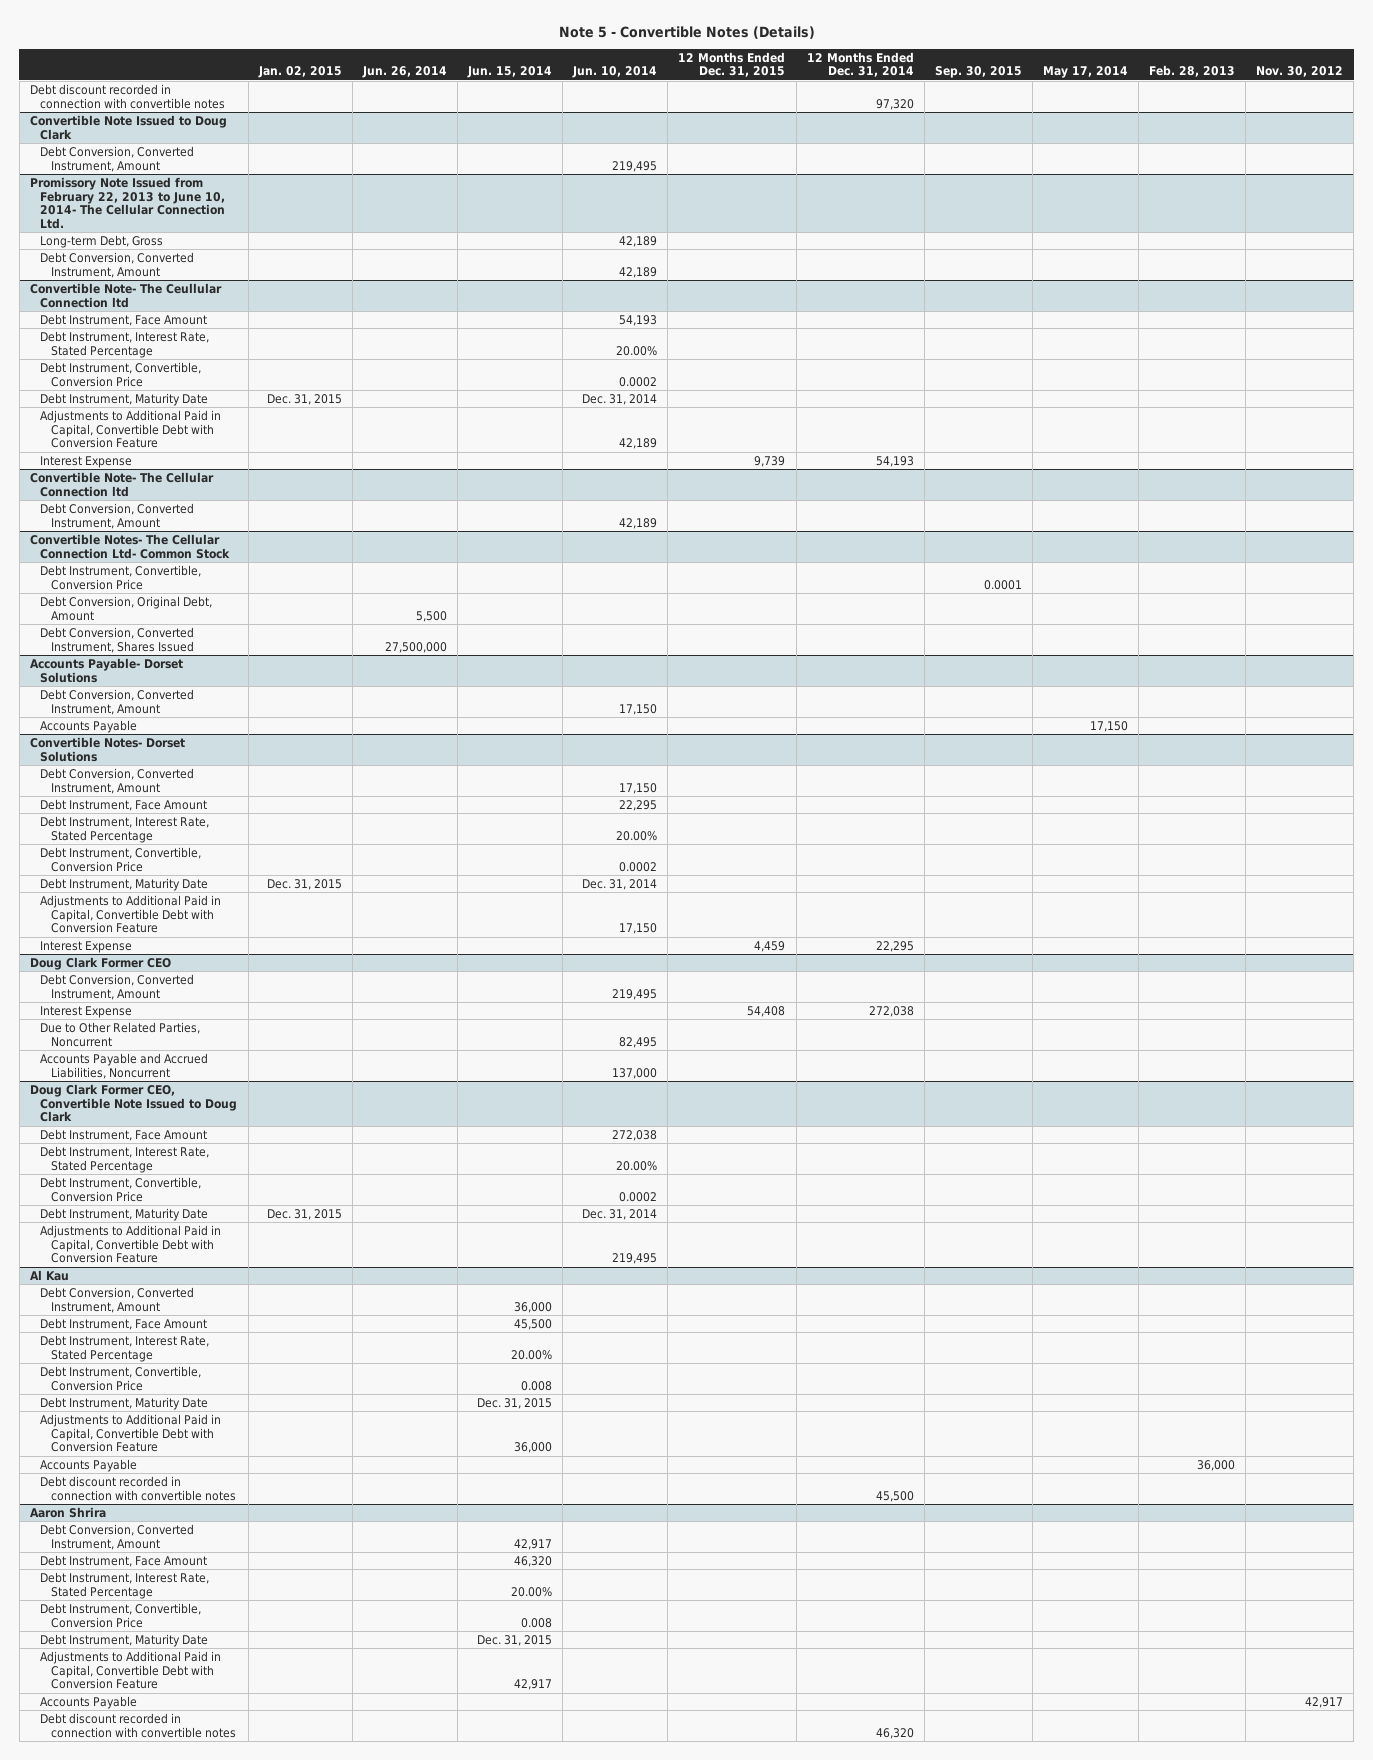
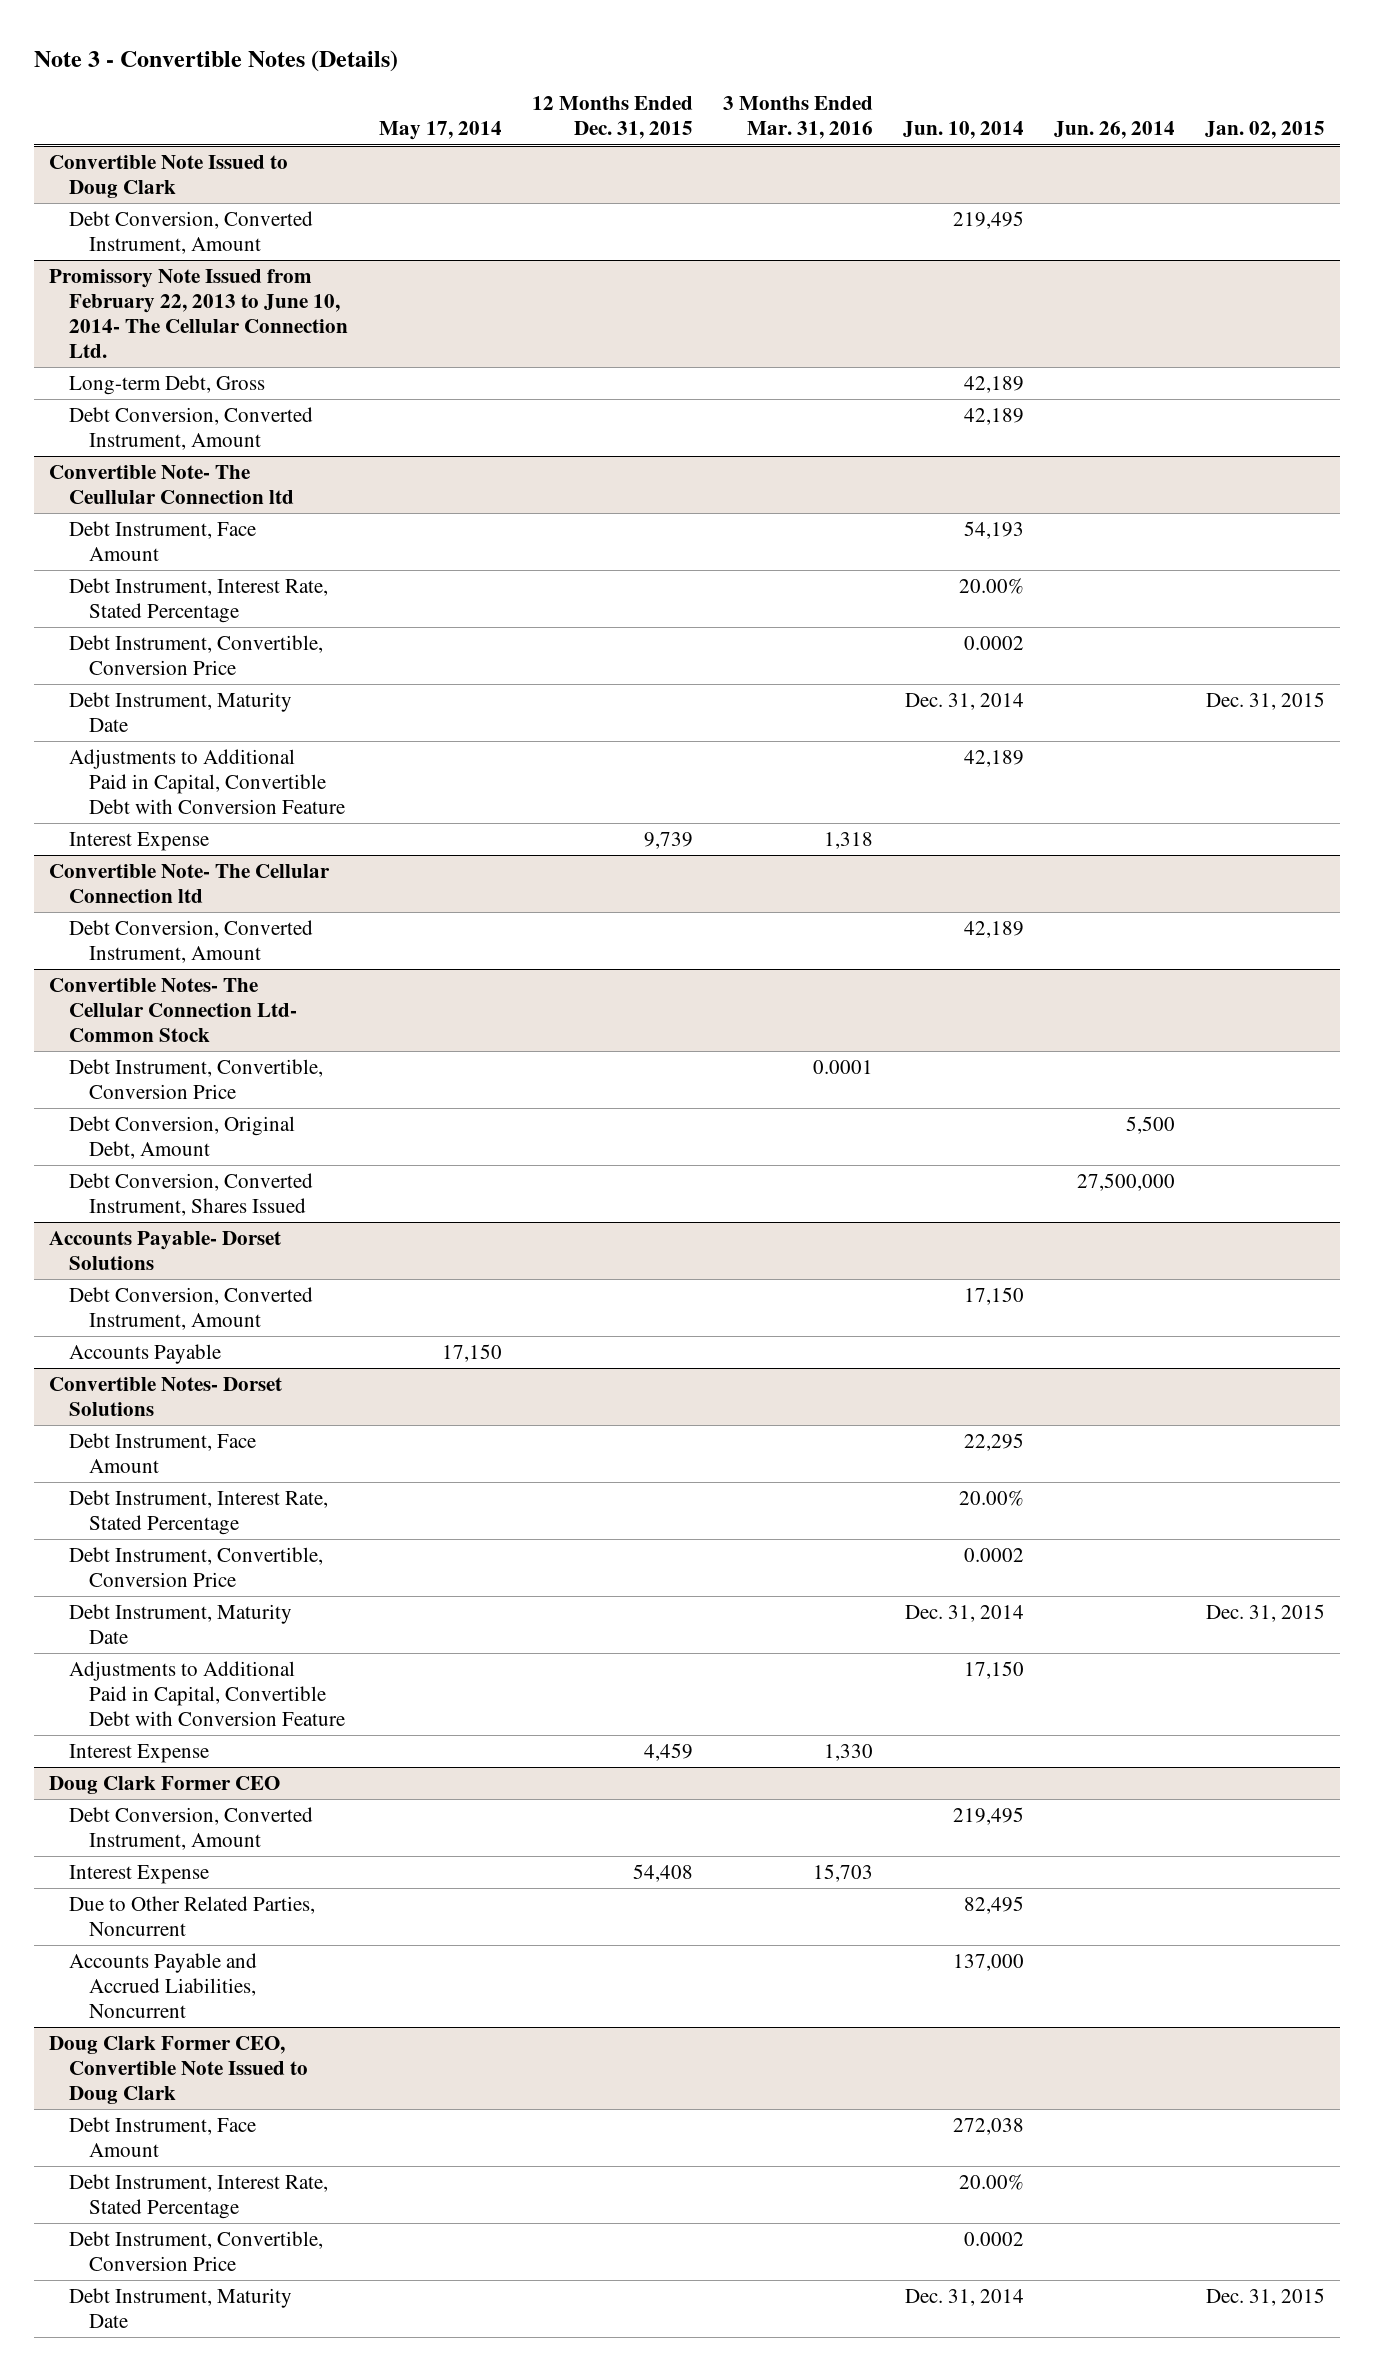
- Note 5 - Convertible Notes (Details)
+ Note 3 - Convertible Notes (Details)
- | Jan. 02, 2015 | Jun. 26, 2014 | Jun. 15, 2014 | Jun. 10, 2014 | 12 Months Ended Dec. 31, 2015 | 12 Months Ended Dec. 31, 2014 | Sep. 30, 2015 | May 17, 2014 | Feb. 28, 2013 | Nov. 30, 2012
+ | May 17, 2014 | 12 Months Ended Dec. 31, 2015 | 3 Months Ended Mar. 31, 2016 | Jun. 10, 2014 | Jun. 26, 2014 | Jan. 02, 2015
- Debt discount recorded in connection with convertible notes | | | | | | 97,320 | | | |
@ Convertible Notes- Dorset Solutions
- Debt Conversion, Converted Instrument, Amount | | | | 17,150 | | | | | |
@ Doug Clark Former CEO, Convertible Note Issued to Doug Clark
- Adjustments to Additional Paid in Capital, Convertible Debt with Conversion Feature | | | | 219,495 | | | | | |
- Al Kau
- Debt Conversion, Converted Instrument, Amount | | | 36,000 | | | | | | |
- Debt Instrument, Face Amount | | | 45,500 | | | | | | |
- Debt Instrument, Interest Rate, Stated Percentage | | | 20.00% | | | | | | |
- Debt Instrument, Convertible, Conversion Price | | | 0.008 | | | | | | |
- Debt Instrument, Maturity Date | | | Dec. 31, 2015 | | | | | | |
- Adjustments to Additional Paid in Capital, Convertible Debt with Conversion Feature | | | 36,000 | | | | | | |
- Accounts Payable | | | | | | | | | 36,000 |
- Debt discount recorded in connection with convertible notes | | | | | | 45,500 | | | |
- Aaron Shrira
- Debt Conversion, Converted Instrument, Amount | | | 42,917 | | | | | | |
- Debt Instrument, Face Amount | | | 46,320 | | | | | | |
- Debt Instrument, Interest Rate, Stated Percentage | | | 20.00% | | | | | | |
- Debt Instrument, Convertible, Conversion Price | | | 0.008 | | | | | | |
- Debt Instrument, Maturity Date | | | Dec. 31, 2015 | | | | | | |
- Adjustments to Additional Paid in Capital, Convertible Debt with Conversion Feature | | | 42,917 | | | | | | |
- Accounts Payable | | | | | | | | | | 42,917
- Debt discount recorded in connection with convertible notes | | | | | | 46,320 | | | |

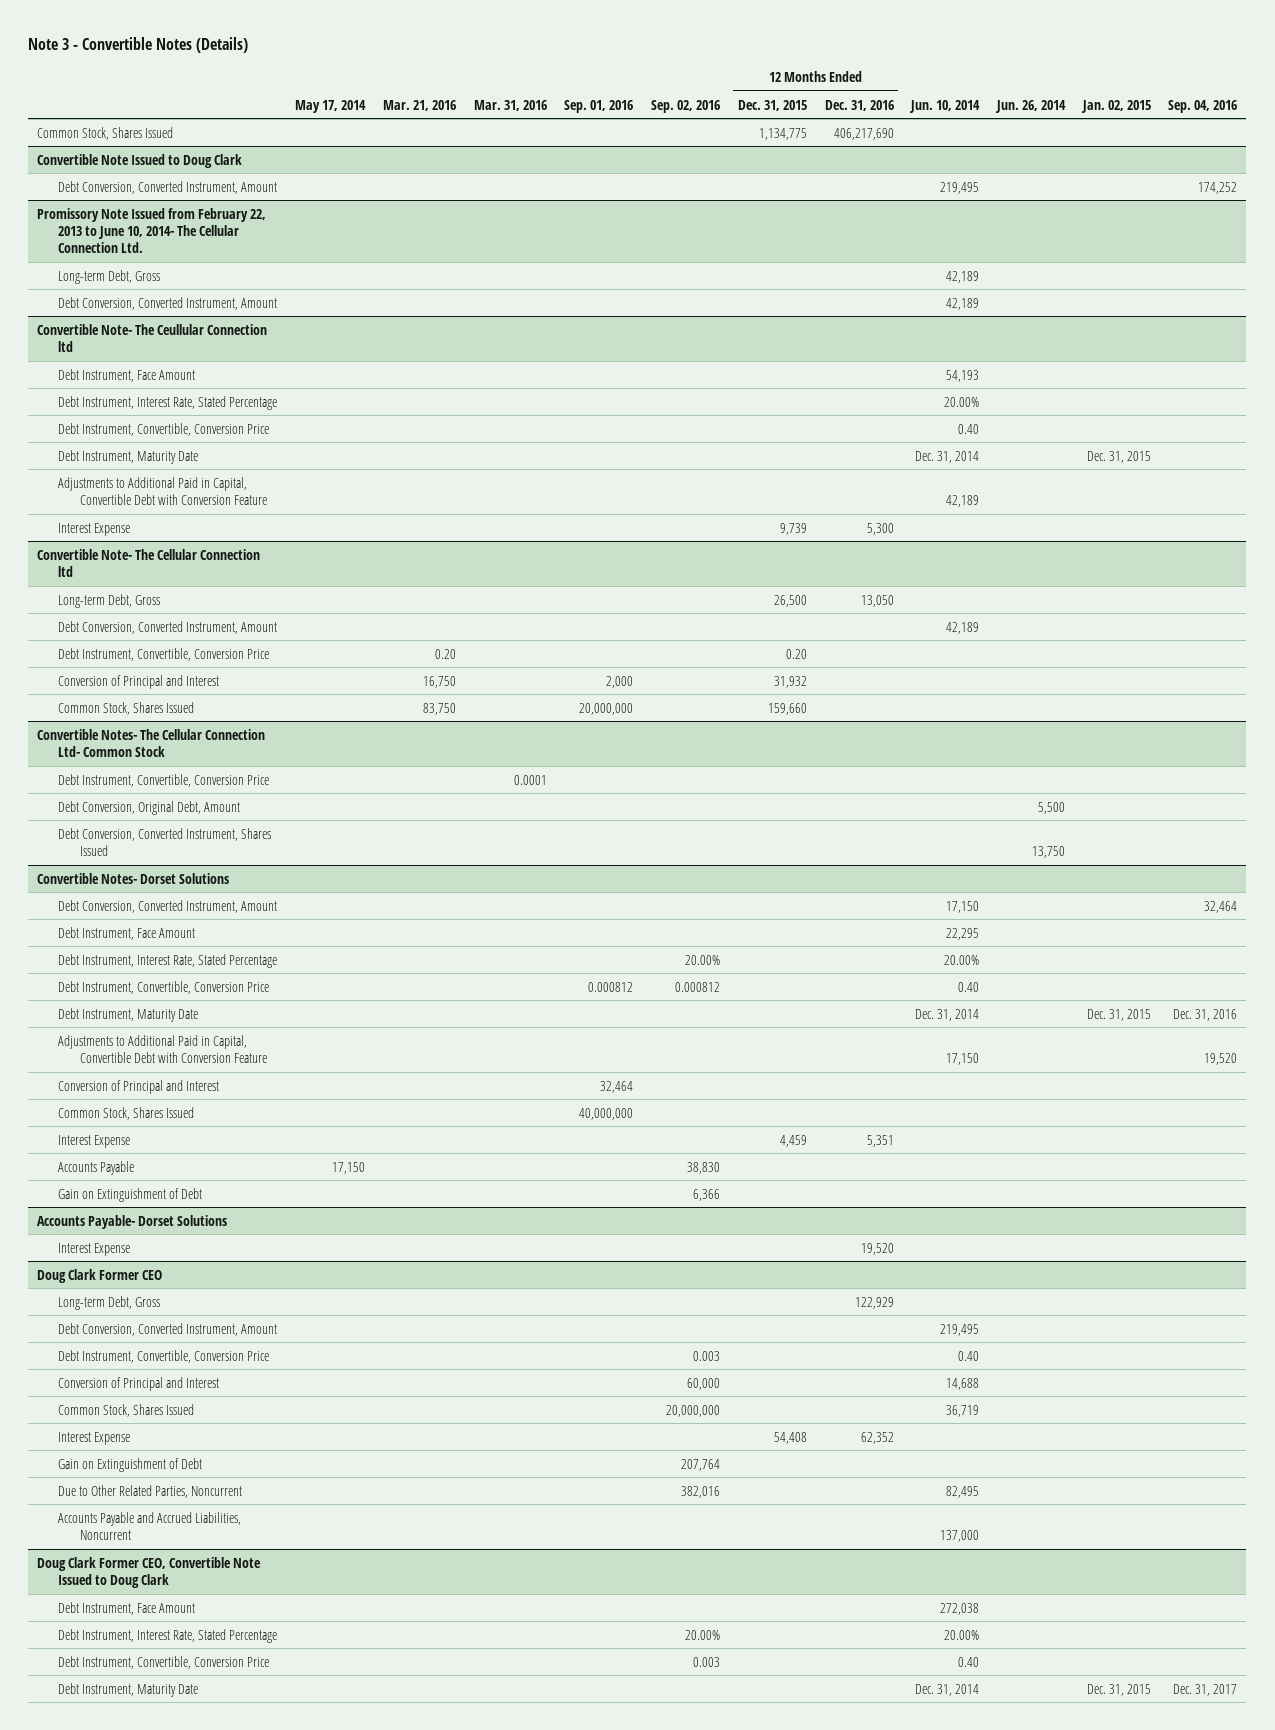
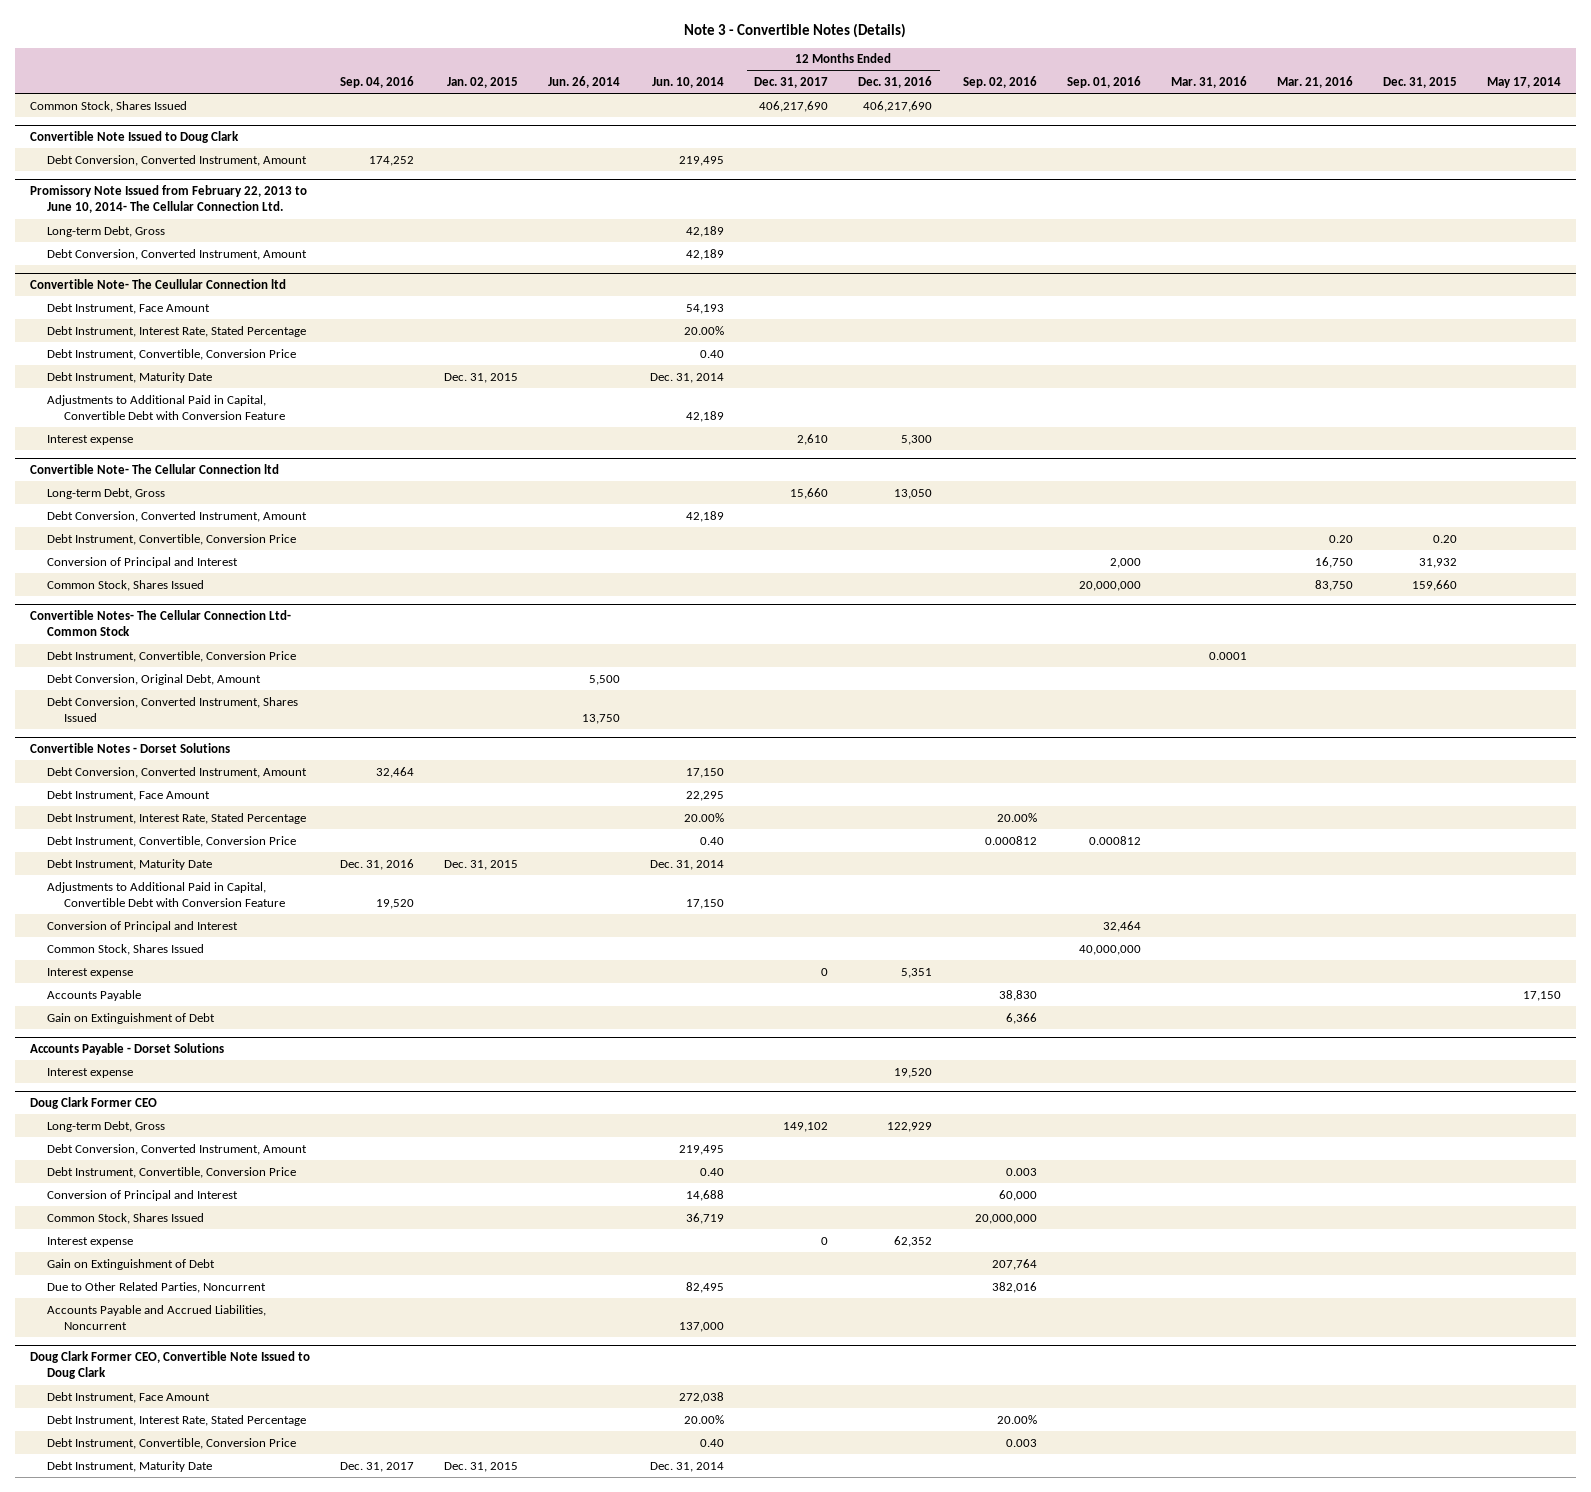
- | May 17, 2014 | Mar. 21, 2016 | Mar. 31, 2016 | Sep. 01, 2016 | Sep. 02, 2016 | 12 Months Ended Dec. 31, 2015 | 12 Months Ended Dec. 31, 2016 | Jun. 10, 2014 | Jun. 26, 2014 | Jan. 02, 2015 | Sep. 04, 2016
+ | Sep. 04, 2016 | Jan. 02, 2015 | Jun. 26, 2014 | Jun. 10, 2014 | 12 Months Ended Dec. 31, 2017 | 12 Months Ended Dec. 31, 2016 | Sep. 02, 2016 | Sep. 01, 2016 | Mar. 31, 2016 | Mar. 21, 2016 | Dec. 31, 2015 | May 17, 2014
@ Convertible Note- The Ceullular Connection ltd
- Interest Expense | | | | | | 9,739 | 5,300 | | | |
+ Interest expense | | | | | 2,610 | 5,300 | | | | | |
- Convertible Notes- Dorset Solutions
+ Convertible Notes - Dorset Solutions
- Interest Expense | | | | | | 4,459 | 5,351 | | | |
+ Interest expense | | | | | 0 | 5,351 | | | | | |
- Accounts Payable- Dorset Solutions
- Interest Expense | | | | | | | 19,520 | | | |
+ Accounts Payable - Dorset Solutions
+ Interest expense | | | | | | 19,520 | | | | | |
@ Doug Clark Former CEO
- Interest Expense | | | | | | 54,408 | 62,352 | | | |
+ Interest expense | | | | | 0 | 62,352 | | | | | |

